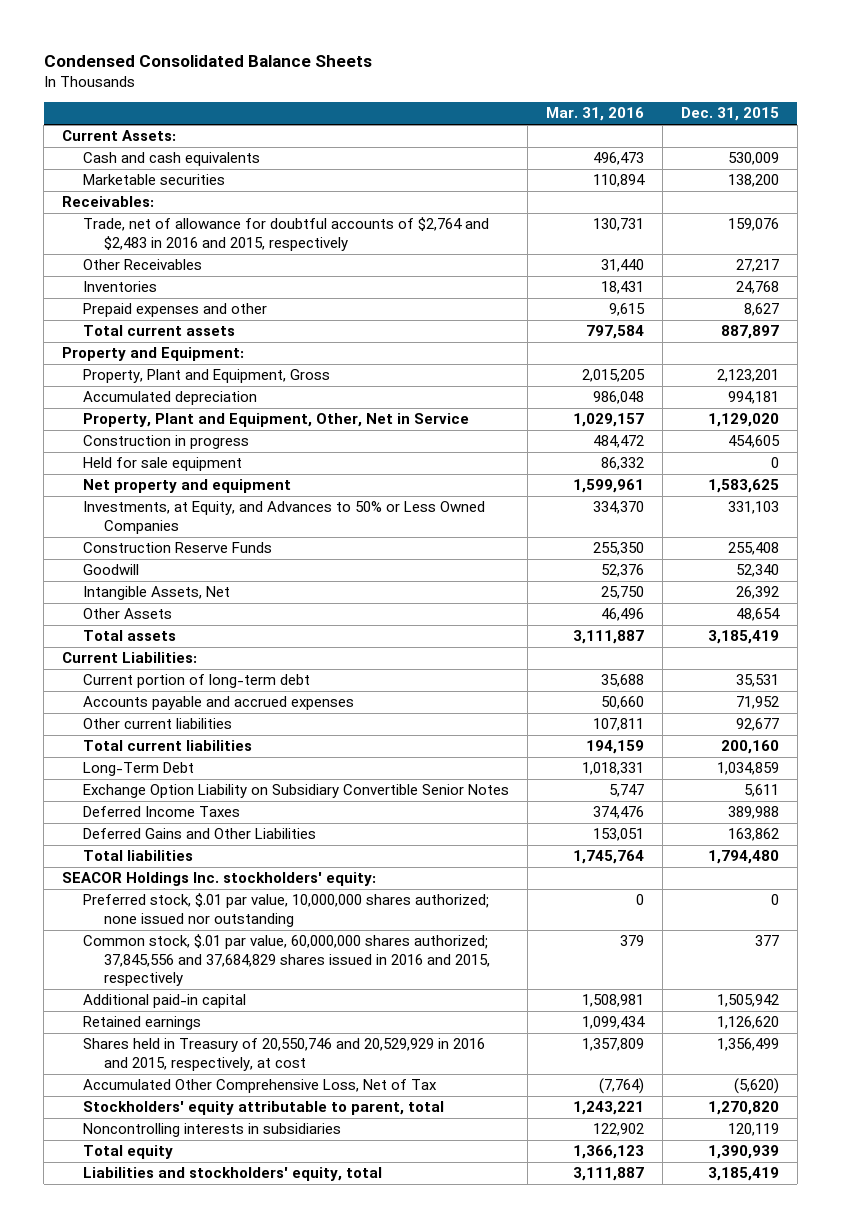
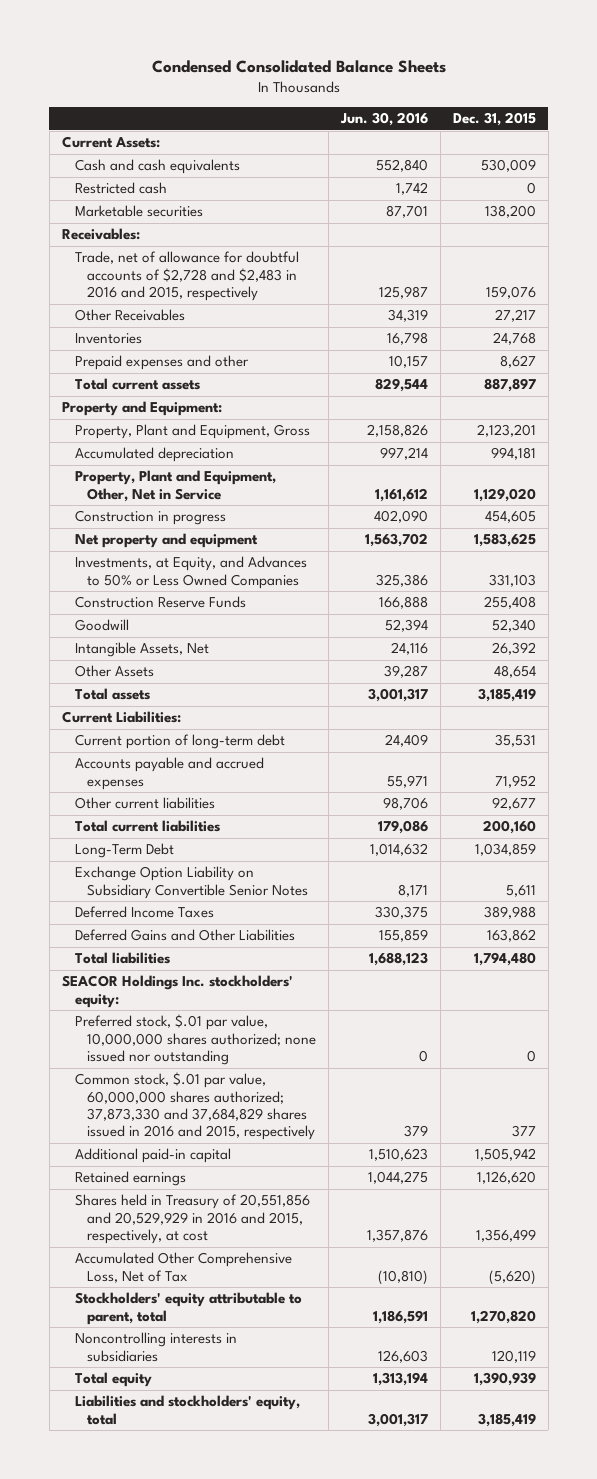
- | Mar. 31, 2016 | Dec. 31, 2015
+ | Jun. 30, 2016 | Dec. 31, 2015
+ Restricted cash | 1,742 | 0
- Trade, net of allowance for doubtful accounts of $2,764 and $2,483 in 2016 and 2015, respectively | 130,731 | 159,076
+ Trade, net of allowance for doubtful accounts of $2,728 and $2,483 in 2016 and 2015, respectively | 125,987 | 159,076
- Held for sale equipment | 86,332 | 0
- Common stock, $.01 par value, 60,000,000 shares authorized; 37,845,556 and 37,684,829 shares issued in 2016 and 2015, respectively | 379 | 377
+ Common stock, $.01 par value, 60,000,000 shares authorized; 37,873,330 and 37,684,829 shares issued in 2016 and 2015, respectively | 379 | 377
- Shares held in Treasury of 20,550,746 and 20,529,929 in 2016 and 2015, respectively, at cost | 1,357,809 | 1,356,499
+ Shares held in Treasury of 20,551,856 and 20,529,929 in 2016 and 2015, respectively, at cost | 1,357,876 | 1,356,499

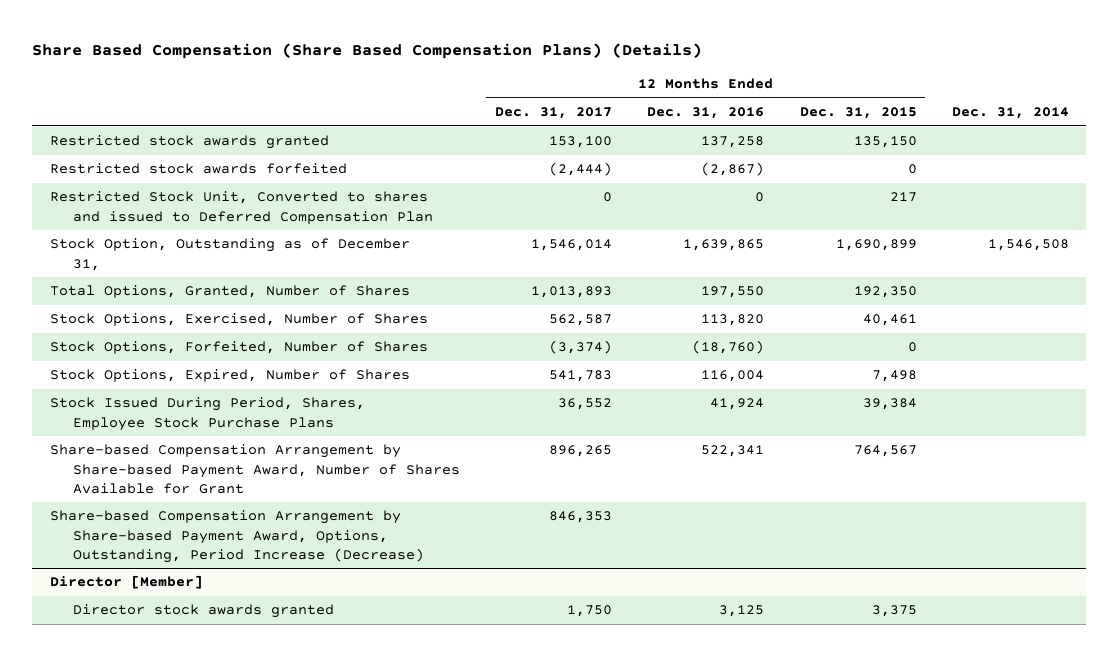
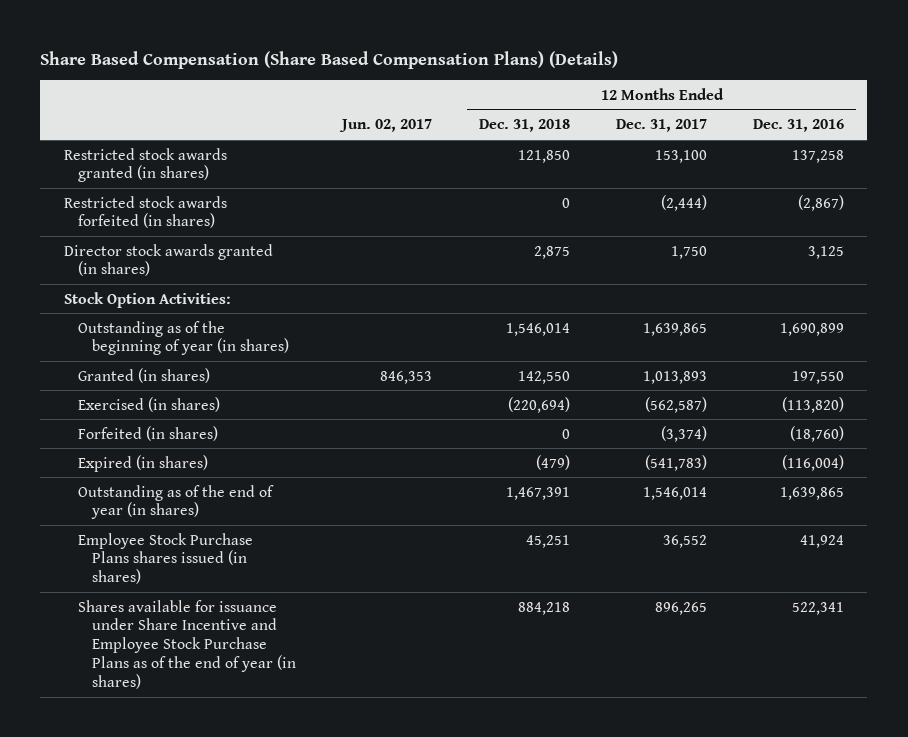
- | 12 Months Ended Dec. 31, 2017 | 12 Months Ended Dec. 31, 2016 | 12 Months Ended Dec. 31, 2015 | Dec. 31, 2014
+ | Jun. 02, 2017 | 12 Months Ended Dec. 31, 2018 | 12 Months Ended Dec. 31, 2017 | 12 Months Ended Dec. 31, 2016
- Restricted stock awards granted | 153,100 | 137,258 | 135,150 |
- Restricted stock awards forfeited | (2,444) | (2,867) | 0 |
- Restricted Stock Unit, Converted to shares and issued to Deferred Compensation Plan | 0 | 0 | 217 |
- Stock Option, Outstanding as of December 31, | 1,546,014 | 1,639,865 | 1,690,899 | 1,546,508
- Total Options, Granted, Number of Shares | 1,013,893 | 197,550 | 192,350 |
- Stock Options, Exercised, Number of Shares | 562,587 | 113,820 | 40,461 |
- Stock Options, Forfeited, Number of Shares | (3,374) | (18,760) | 0 |
- Stock Options, Expired, Number of Shares | 541,783 | 116,004 | 7,498 |
- Stock Issued During Period, Shares, Employee Stock Purchase Plans | 36,552 | 41,924 | 39,384 |
- Share-based Compensation Arrangement by Share-based Payment Award, Number of Shares Available for Grant | 896,265 | 522,341 | 764,567 |
- Share-based Compensation Arrangement by Share-based Payment Award, Options, Outstanding, Period Increase (Decrease) | 846,353 | | |
- Director [Member]
- Director stock awards granted | 1,750 | 3,125 | 3,375 |
+ Restricted stock awards granted (in shares) | | 121,850 | 153,100 | 137,258
+ Restricted stock awards forfeited (in shares) | | 0 | (2,444) | (2,867)
+ Director stock awards granted (in shares) | | 2,875 | 1,750 | 3,125
+ Stock Option Activities:
+ Outstanding as of the beginning of year (in shares) | | 1,546,014 | 1,639,865 | 1,690,899
+ Granted (in shares) | 846,353 | 142,550 | 1,013,893 | 197,550
+ Exercised (in shares) | | (220,694) | (562,587) | (113,820)
+ Forfeited (in shares) | | 0 | (3,374) | (18,760)
+ Expired (in shares) | | (479) | (541,783) | (116,004)
+ Outstanding as of the end of year (in shares) | | 1,467,391 | 1,546,014 | 1,639,865
+ Employee Stock Purchase Plans shares issued (in shares) | | 45,251 | 36,552 | 41,924
+ Shares available for issuance under Share Incentive and Employee Stock Purchase Plans as of the end of year (in shares) | | 884,218 | 896,265 | 522,341

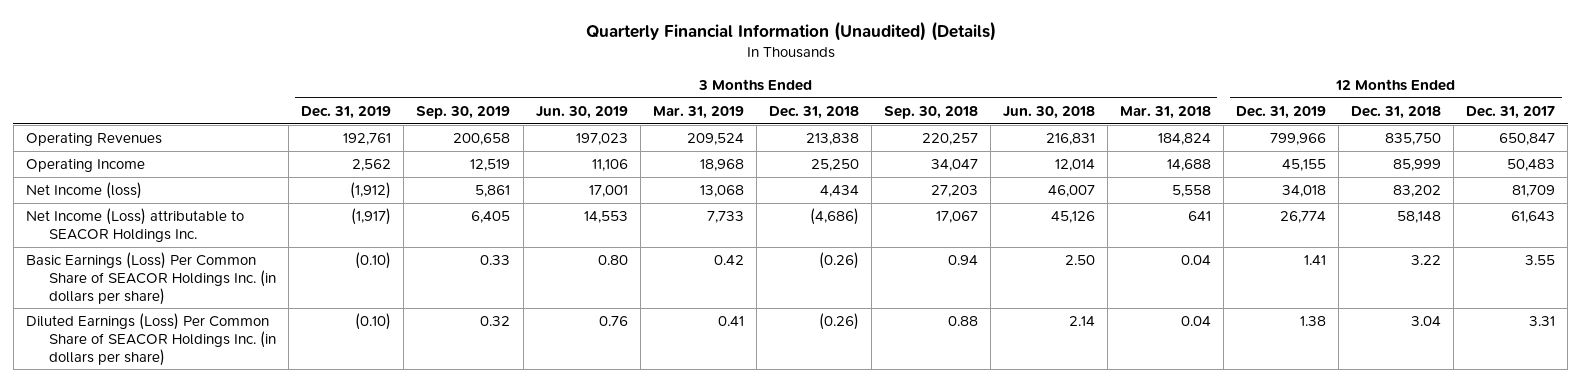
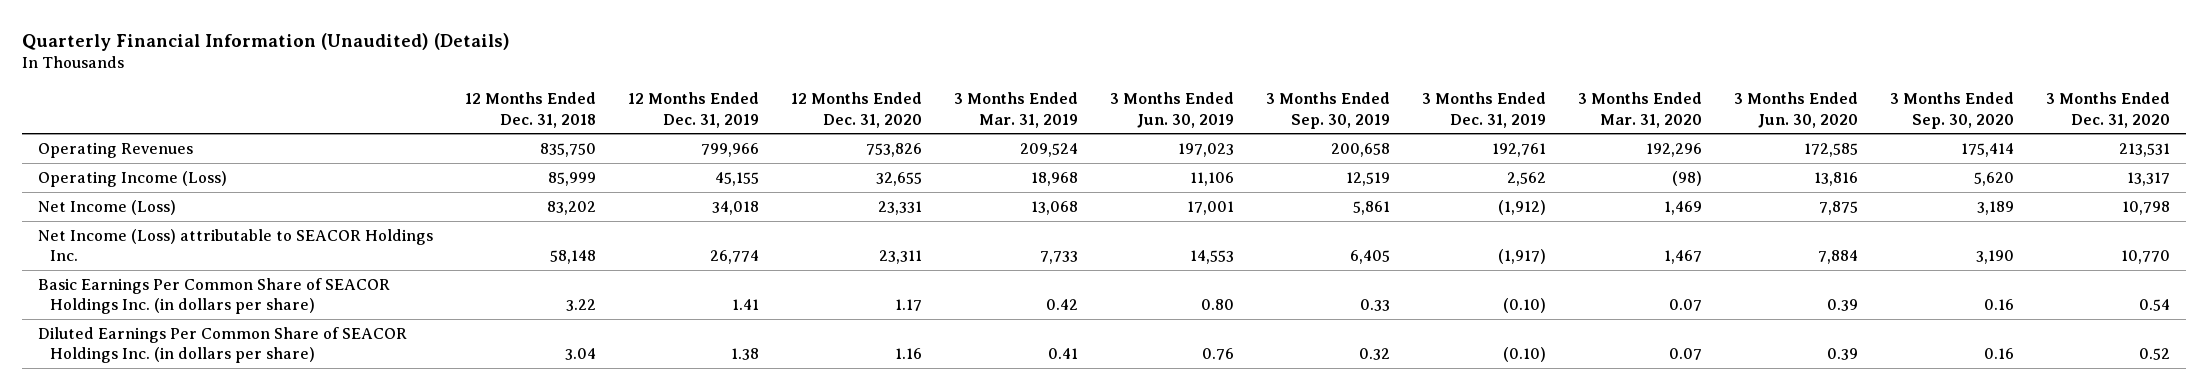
- | 3 Months Ended Dec. 31, 2019 | 3 Months Ended Sep. 30, 2019 | 3 Months Ended Jun. 30, 2019 | 3 Months Ended Mar. 31, 2019 | 3 Months Ended Dec. 31, 2018 | 3 Months Ended Sep. 30, 2018 | 3 Months Ended Jun. 30, 2018 | 3 Months Ended Mar. 31, 2018 | 12 Months Ended Dec. 31, 2019 | 12 Months Ended Dec. 31, 2018 | 12 Months Ended Dec. 31, 2017
+ | 12 Months Ended Dec. 31, 2018 | 12 Months Ended Dec. 31, 2019 | 12 Months Ended Dec. 31, 2020 | 3 Months Ended Mar. 31, 2019 | 3 Months Ended Jun. 30, 2019 | 3 Months Ended Sep. 30, 2019 | 3 Months Ended Dec. 31, 2019 | 3 Months Ended Mar. 31, 2020 | 3 Months Ended Jun. 30, 2020 | 3 Months Ended Sep. 30, 2020 | 3 Months Ended Dec. 31, 2020
- Operating Income | 2,562 | 12,519 | 11,106 | 18,968 | 25,250 | 34,047 | 12,014 | 14,688 | 45,155 | 85,999 | 50,483
- Net Income (loss) | (1,912) | 5,861 | 17,001 | 13,068 | 4,434 | 27,203 | 46,007 | 5,558 | 34,018 | 83,202 | 81,709
+ Operating Income (Loss) | 85,999 | 45,155 | 32,655 | 18,968 | 11,106 | 12,519 | 2,562 | (98) | 13,816 | 5,620 | 13,317
+ Net Income (Loss) | 83,202 | 34,018 | 23,331 | 13,068 | 17,001 | 5,861 | (1,912) | 1,469 | 7,875 | 3,189 | 10,798
- Basic Earnings (Loss) Per Common Share of SEACOR Holdings Inc. (in dollars per share) | (0.10) | 0.33 | 0.80 | 0.42 | (0.26) | 0.94 | 2.50 | 0.04 | 1.41 | 3.22 | 3.55
- Diluted Earnings (Loss) Per Common Share of SEACOR Holdings Inc. (in dollars per share) | (0.10) | 0.32 | 0.76 | 0.41 | (0.26) | 0.88 | 2.14 | 0.04 | 1.38 | 3.04 | 3.31
+ Basic Earnings Per Common Share of SEACOR Holdings Inc. (in dollars per share) | 3.22 | 1.41 | 1.17 | 0.42 | 0.80 | 0.33 | (0.10) | 0.07 | 0.39 | 0.16 | 0.54
+ Diluted Earnings Per Common Share of SEACOR Holdings Inc. (in dollars per share) | 3.04 | 1.38 | 1.16 | 0.41 | 0.76 | 0.32 | (0.10) | 0.07 | 0.39 | 0.16 | 0.52

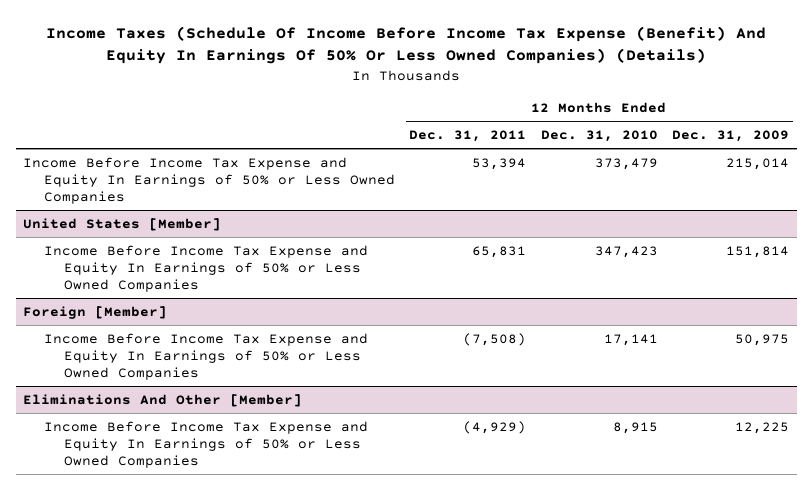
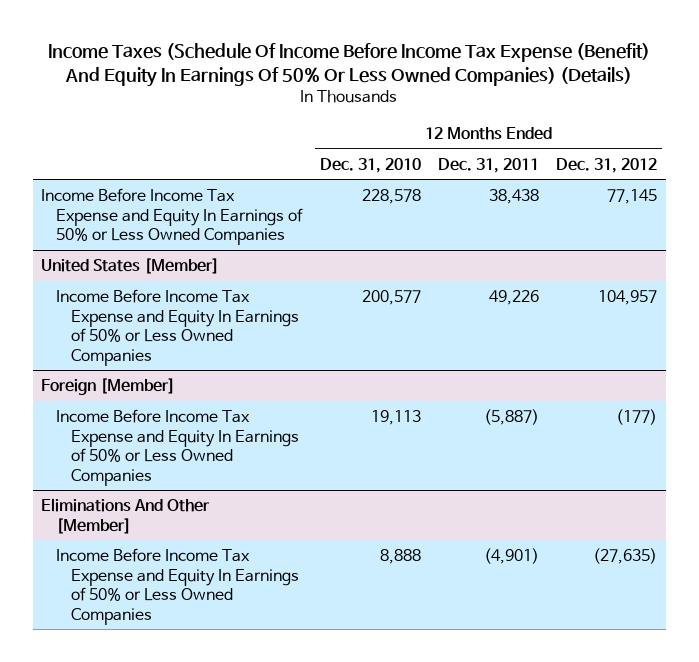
- | 12 Months Ended Dec. 31, 2011 | 12 Months Ended Dec. 31, 2010 | 12 Months Ended Dec. 31, 2009
+ | 12 Months Ended Dec. 31, 2010 | 12 Months Ended Dec. 31, 2011 | 12 Months Ended Dec. 31, 2012
- Income Before Income Tax Expense and Equity In Earnings of 50% or Less Owned Companies | 53,394 | 373,479 | 215,014
+ Income Before Income Tax Expense and Equity In Earnings of 50% or Less Owned Companies | 228,578 | 38,438 | 77,145
@ United States [Member]
- Income Before Income Tax Expense and Equity In Earnings of 50% or Less Owned Companies | 65,831 | 347,423 | 151,814
+ Income Before Income Tax Expense and Equity In Earnings of 50% or Less Owned Companies | 200,577 | 49,226 | 104,957
@ Foreign [Member]
- Income Before Income Tax Expense and Equity In Earnings of 50% or Less Owned Companies | (7,508) | 17,141 | 50,975
+ Income Before Income Tax Expense and Equity In Earnings of 50% or Less Owned Companies | 19,113 | (5,887) | (177)
@ Eliminations And Other [Member]
- Income Before Income Tax Expense and Equity In Earnings of 50% or Less Owned Companies | (4,929) | 8,915 | 12,225
+ Income Before Income Tax Expense and Equity In Earnings of 50% or Less Owned Companies | 8,888 | (4,901) | (27,635)

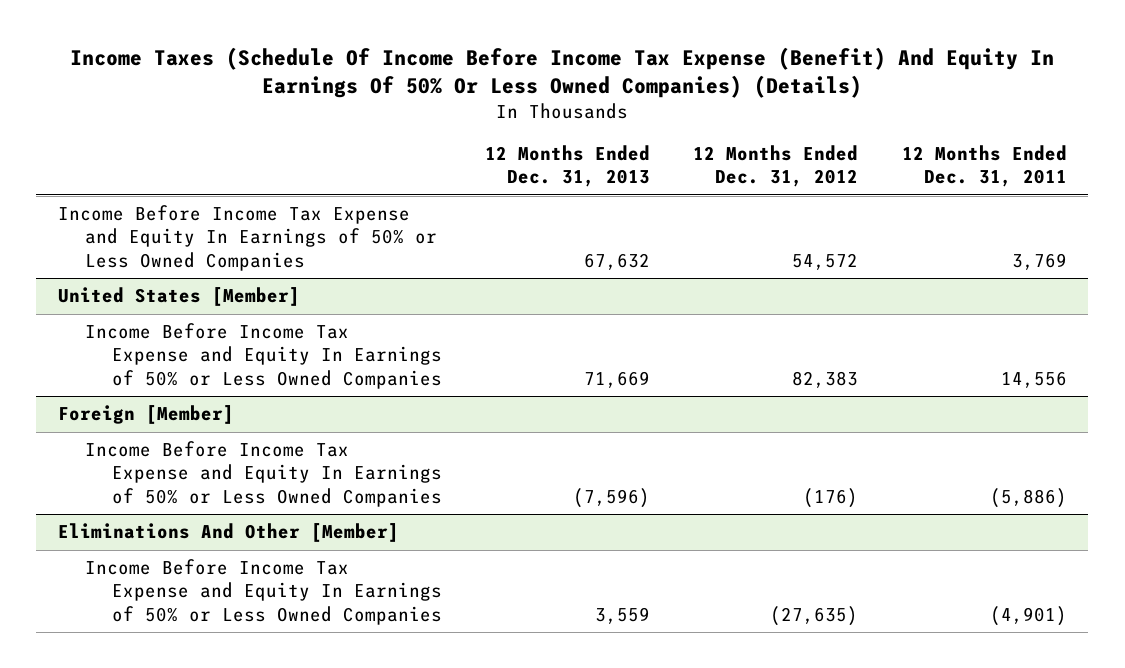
- | 12 Months Ended Dec. 31, 2010 | 12 Months Ended Dec. 31, 2011 | 12 Months Ended Dec. 31, 2012
+ | 12 Months Ended Dec. 31, 2013 | 12 Months Ended Dec. 31, 2012 | 12 Months Ended Dec. 31, 2011
- Income Before Income Tax Expense and Equity In Earnings of 50% or Less Owned Companies | 228,578 | 38,438 | 77,145
+ Income Before Income Tax Expense and Equity In Earnings of 50% or Less Owned Companies | 67,632 | 54,572 | 3,769
@ United States [Member]
- Income Before Income Tax Expense and Equity In Earnings of 50% or Less Owned Companies | 200,577 | 49,226 | 104,957
+ Income Before Income Tax Expense and Equity In Earnings of 50% or Less Owned Companies | 71,669 | 82,383 | 14,556
@ Foreign [Member]
- Income Before Income Tax Expense and Equity In Earnings of 50% or Less Owned Companies | 19,113 | (5,887) | (177)
+ Income Before Income Tax Expense and Equity In Earnings of 50% or Less Owned Companies | (7,596) | (176) | (5,886)

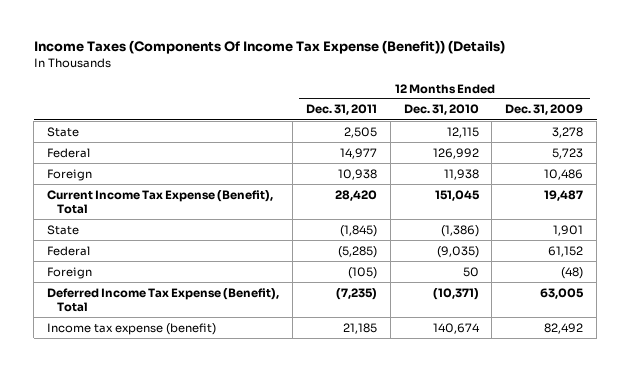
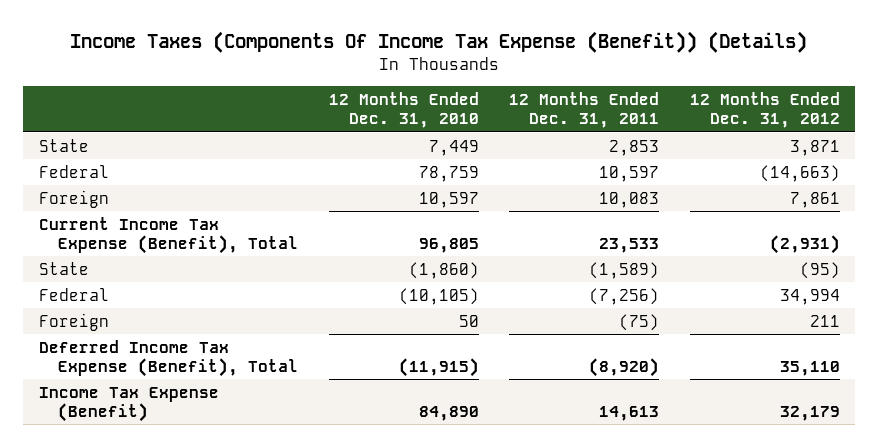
- | 12 Months Ended Dec. 31, 2011 | 12 Months Ended Dec. 31, 2010 | 12 Months Ended Dec. 31, 2009
+ | 12 Months Ended Dec. 31, 2010 | 12 Months Ended Dec. 31, 2011 | 12 Months Ended Dec. 31, 2012
- State | 2,505 | 12,115 | 3,278
- Federal | 14,977 | 126,992 | 5,723
- Foreign | 10,938 | 11,938 | 10,486
- Current Income Tax Expense (Benefit), Total | 28,420 | 151,045 | 19,487
- State | (1,845) | (1,386) | 1,901
- Federal | (5,285) | (9,035) | 61,152
- Foreign | (105) | 50 | (48)
- Deferred Income Tax Expense (Benefit), Total | (7,235) | (10,371) | 63,005
- Income tax expense (benefit) | 21,185 | 140,674 | 82,492
+ State | 7,449 | 2,853 | 3,871
+ Federal | 78,759 | 10,597 | (14,663)
+ Foreign | 10,597 | 10,083 | 7,861
+ Current Income Tax Expense (Benefit), Total | 96,805 | 23,533 | (2,931)
+ State | (1,860) | (1,589) | (95)
+ Federal | (10,105) | (7,256) | 34,994
+ Foreign | 50 | (75) | 211
+ Deferred Income Tax Expense (Benefit), Total | (11,915) | (8,920) | 35,110
+ Income Tax Expense (Benefit) | 84,890 | 14,613 | 32,179

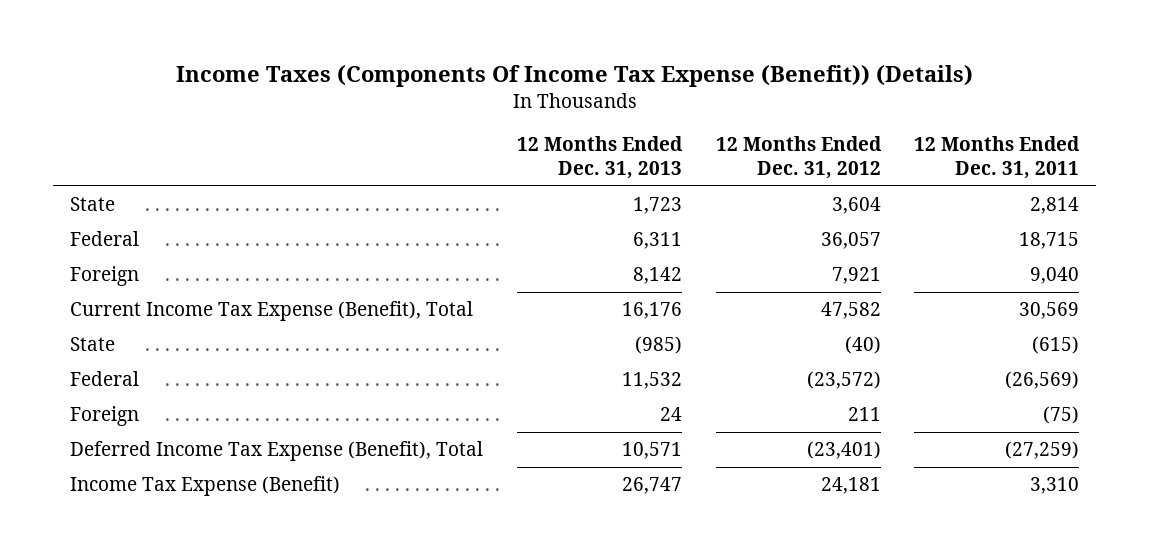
- | 12 Months Ended Dec. 31, 2010 | 12 Months Ended Dec. 31, 2011 | 12 Months Ended Dec. 31, 2012
+ | 12 Months Ended Dec. 31, 2013 | 12 Months Ended Dec. 31, 2012 | 12 Months Ended Dec. 31, 2011
- State | 7,449 | 2,853 | 3,871
- Federal | 78,759 | 10,597 | (14,663)
- Foreign | 10,597 | 10,083 | 7,861
- Current Income Tax Expense (Benefit), Total | 96,805 | 23,533 | (2,931)
- State | (1,860) | (1,589) | (95)
- Federal | (10,105) | (7,256) | 34,994
+ State | 1,723 | 3,604 | 2,814
+ Federal | 6,311 | 36,057 | 18,715
+ Foreign | 8,142 | 7,921 | 9,040
+ Current Income Tax Expense (Benefit), Total | 16,176 | 47,582 | 30,569
+ State | (985) | (40) | (615)
+ Federal | 11,532 | (23,572) | (26,569)
- Deferred Income Tax Expense (Benefit), Total | (11,915) | (8,920) | 35,110
- Income Tax Expense (Benefit) | 84,890 | 14,613 | 32,179
+ Deferred Income Tax Expense (Benefit), Total | 10,571 | (23,401) | (27,259)
+ Income Tax Expense (Benefit) | 26,747 | 24,181 | 3,310

